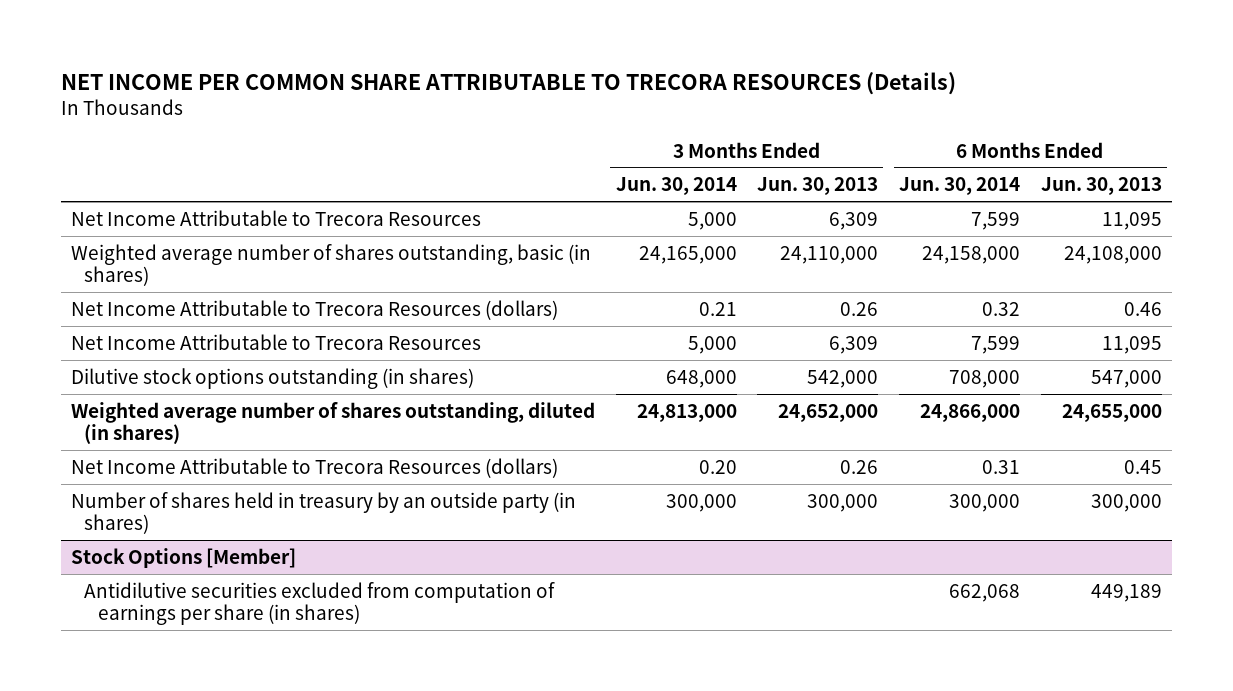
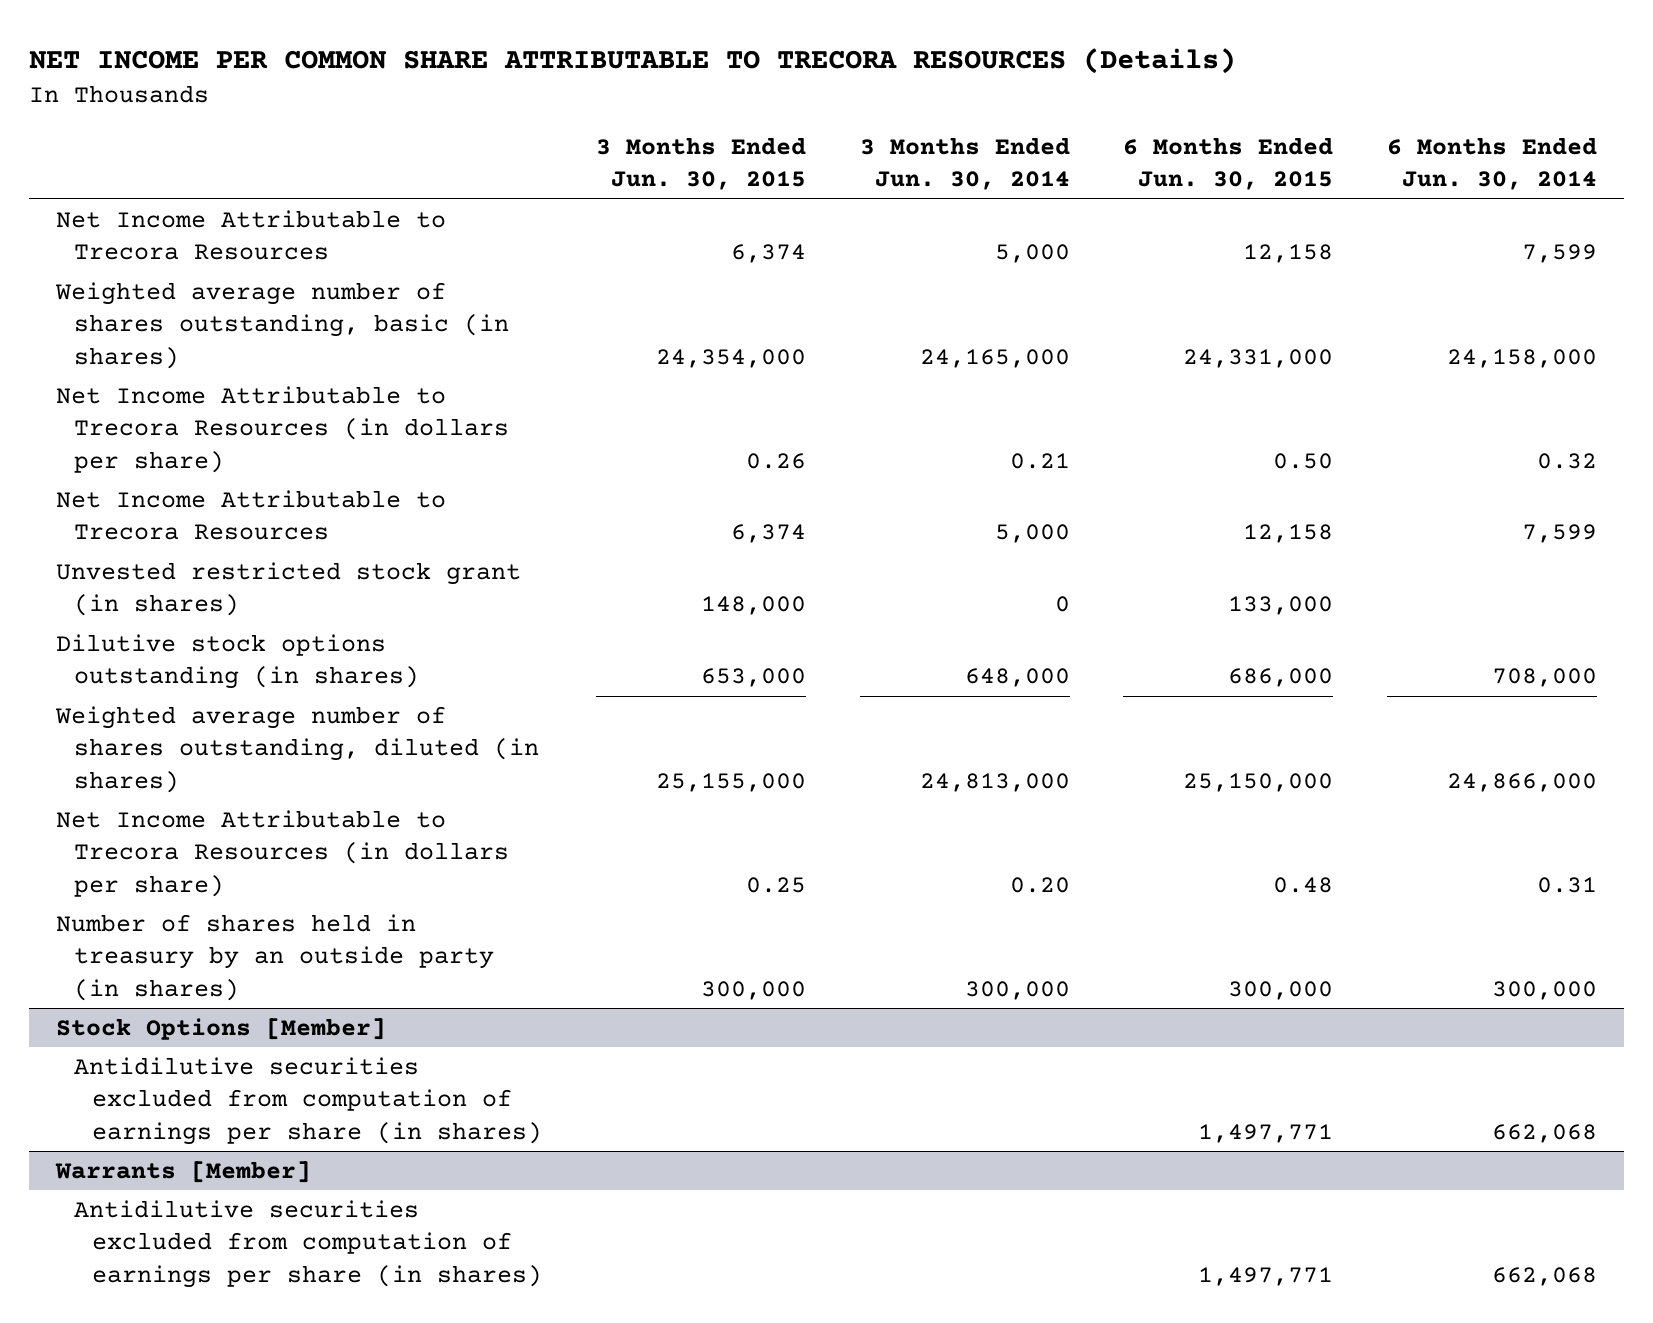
- | 3 Months Ended Jun. 30, 2014 | 3 Months Ended Jun. 30, 2013 | 6 Months Ended Jun. 30, 2014 | 6 Months Ended Jun. 30, 2013
+ | 3 Months Ended Jun. 30, 2015 | 3 Months Ended Jun. 30, 2014 | 6 Months Ended Jun. 30, 2015 | 6 Months Ended Jun. 30, 2014
- Net Income Attributable to Trecora Resources (dollars) | 0.21 | 0.26 | 0.32 | 0.46
+ Net Income Attributable to Trecora Resources (in dollars per share) | 0.26 | 0.21 | 0.50 | 0.32
+ Unvested restricted stock grant (in shares) | 148,000 | 0 | 133,000 |
- Net Income Attributable to Trecora Resources (dollars) | 0.20 | 0.26 | 0.31 | 0.45
+ Net Income Attributable to Trecora Resources (in dollars per share) | 0.25 | 0.20 | 0.48 | 0.31
+ Warrants [Member]
+ Antidilutive securities excluded from computation of earnings per share (in shares) | | | 1,497,771 | 662,068

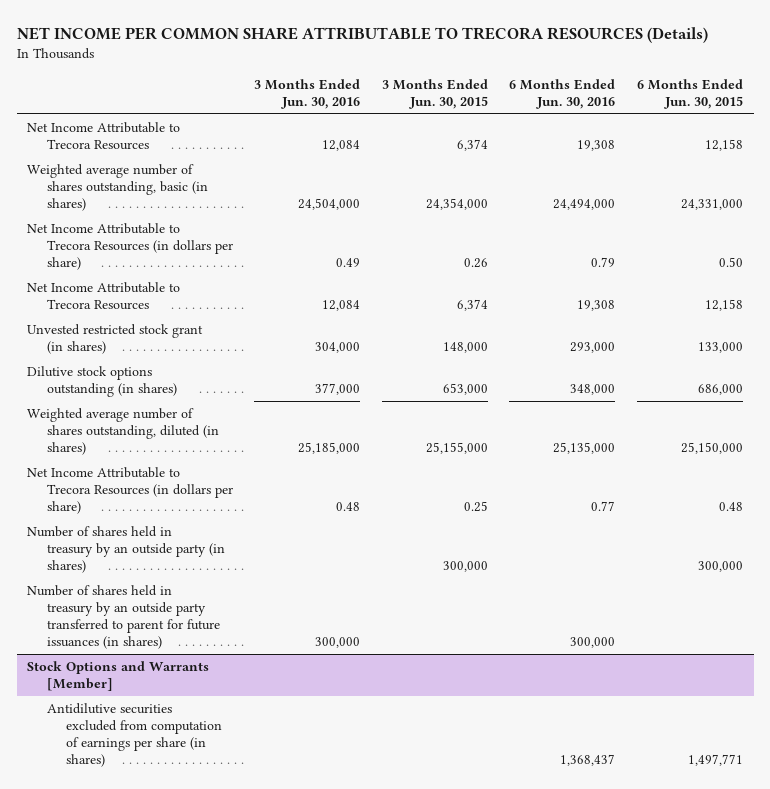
- | 3 Months Ended Jun. 30, 2015 | 3 Months Ended Jun. 30, 2014 | 6 Months Ended Jun. 30, 2015 | 6 Months Ended Jun. 30, 2014
+ | 3 Months Ended Jun. 30, 2016 | 3 Months Ended Jun. 30, 2015 | 6 Months Ended Jun. 30, 2016 | 6 Months Ended Jun. 30, 2015
- Stock Options [Member]
- Antidilutive securities excluded from computation of earnings per share (in shares) | | | 1,497,771 | 662,068
- Warrants [Member]
+ Number of shares held in treasury by an outside party transferred to parent for future issuances (in shares) | 300,000 | | 300,000 |
+ Stock Options and Warrants [Member]

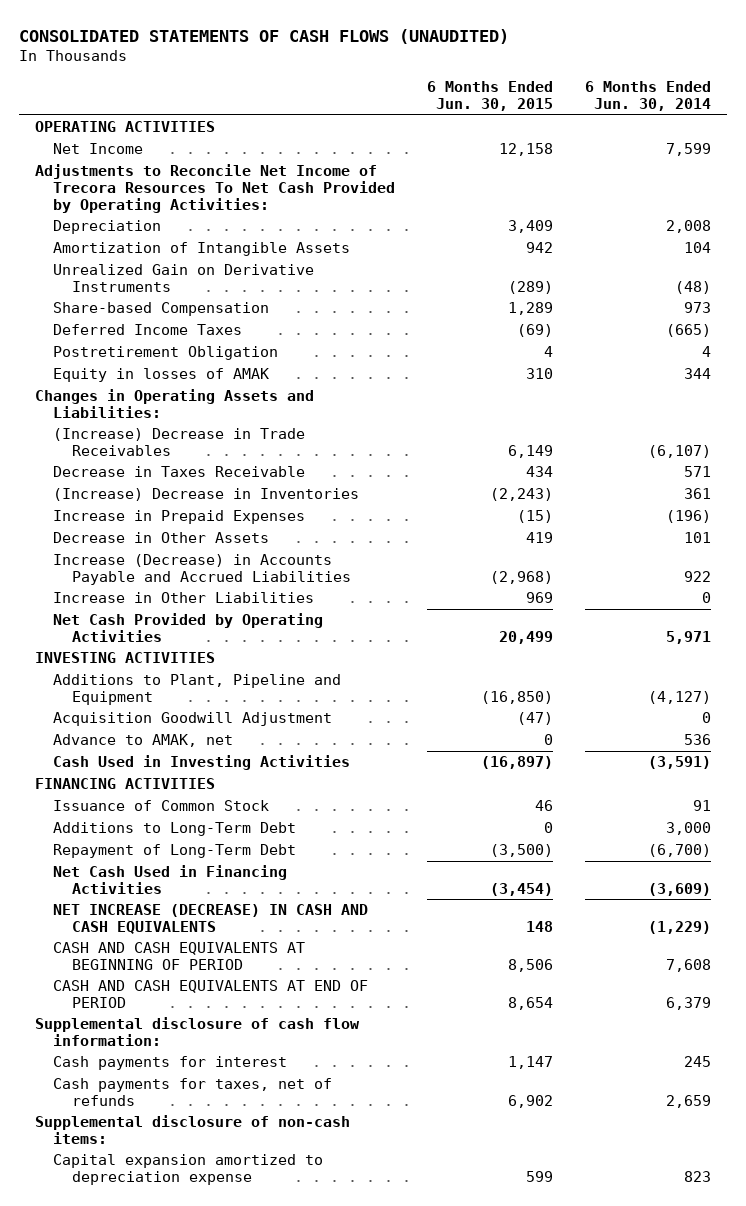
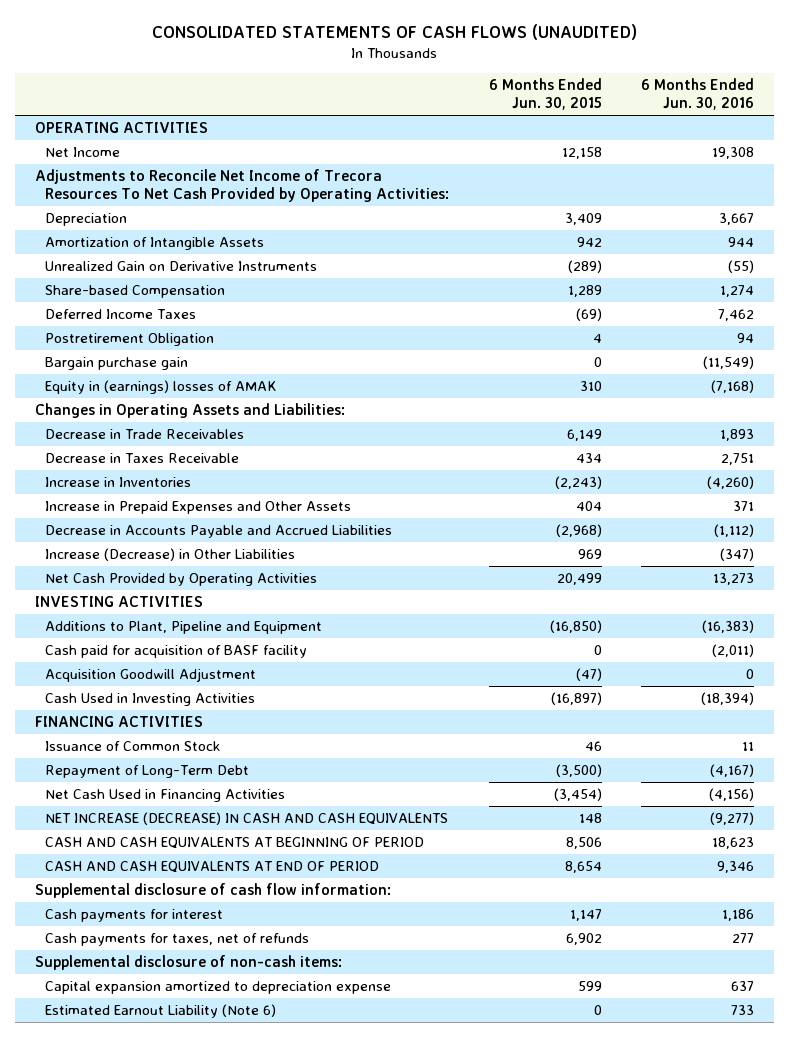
- | 6 Months Ended Jun. 30, 2015 | 6 Months Ended Jun. 30, 2014
+ | 6 Months Ended Jun. 30, 2015 | 6 Months Ended Jun. 30, 2016
- Equity in losses of AMAK | 310 | 344
+ Bargain purchase gain | 0 | (11,549)
+ Equity in (earnings) losses of AMAK | 310 | (7,168)
- (Increase) Decrease in Trade Receivables | 6,149 | (6,107)
+ Decrease in Trade Receivables | 6,149 | 1,893
- (Increase) Decrease in Inventories | (2,243) | 361
- Increase in Prepaid Expenses | (15) | (196)
- Decrease in Other Assets | 419 | 101
- Increase (Decrease) in Accounts Payable and Accrued Liabilities | (2,968) | 922
- Increase in Other Liabilities | 969 | 0
+ Increase in Inventories | (2,243) | (4,260)
+ Increase in Prepaid Expenses and Other Assets | 404 | 371
+ Decrease in Accounts Payable and Accrued Liabilities | (2,968) | (1,112)
+ Increase (Decrease) in Other Liabilities | 969 | (347)
+ Cash paid for acquisition of BASF facility | 0 | (2,011)
- Advance to AMAK, net | 0 | 536
- Additions to Long-Term Debt | 0 | 3,000
+ Estimated Earnout Liability (Note 6) | 0 | 733

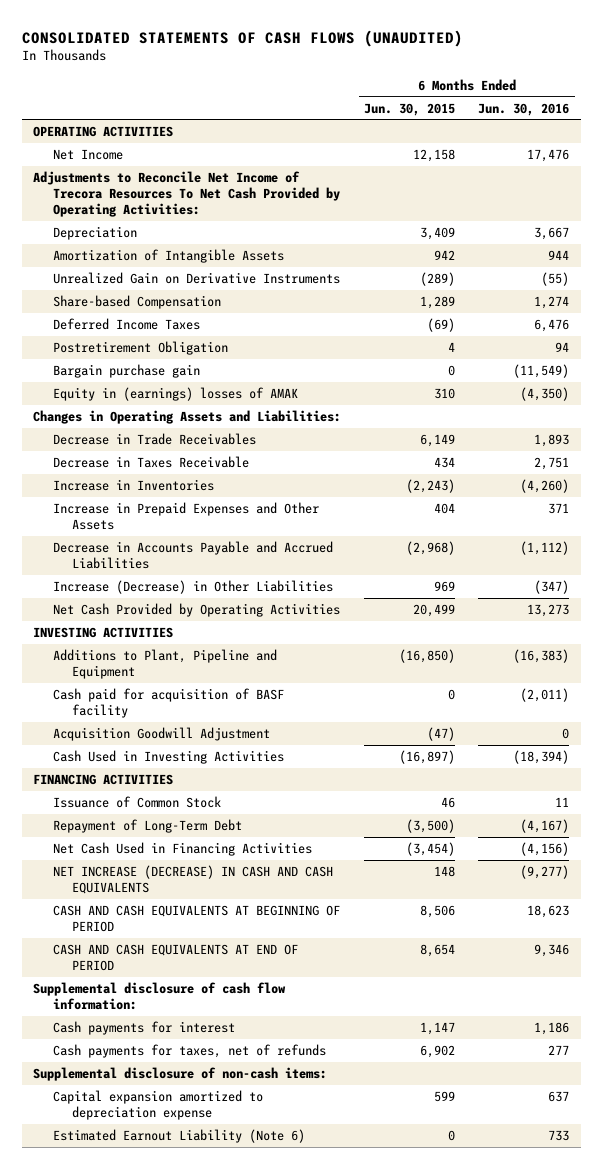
- Net Income | 12,158 | 19,308
+ Net Income | 12,158 | 17,476
- Deferred Income Taxes | (69) | 7,462
+ Deferred Income Taxes | (69) | 6,476
- Equity in (earnings) losses of AMAK | 310 | (7,168)
+ Equity in (earnings) losses of AMAK | 310 | (4,350)

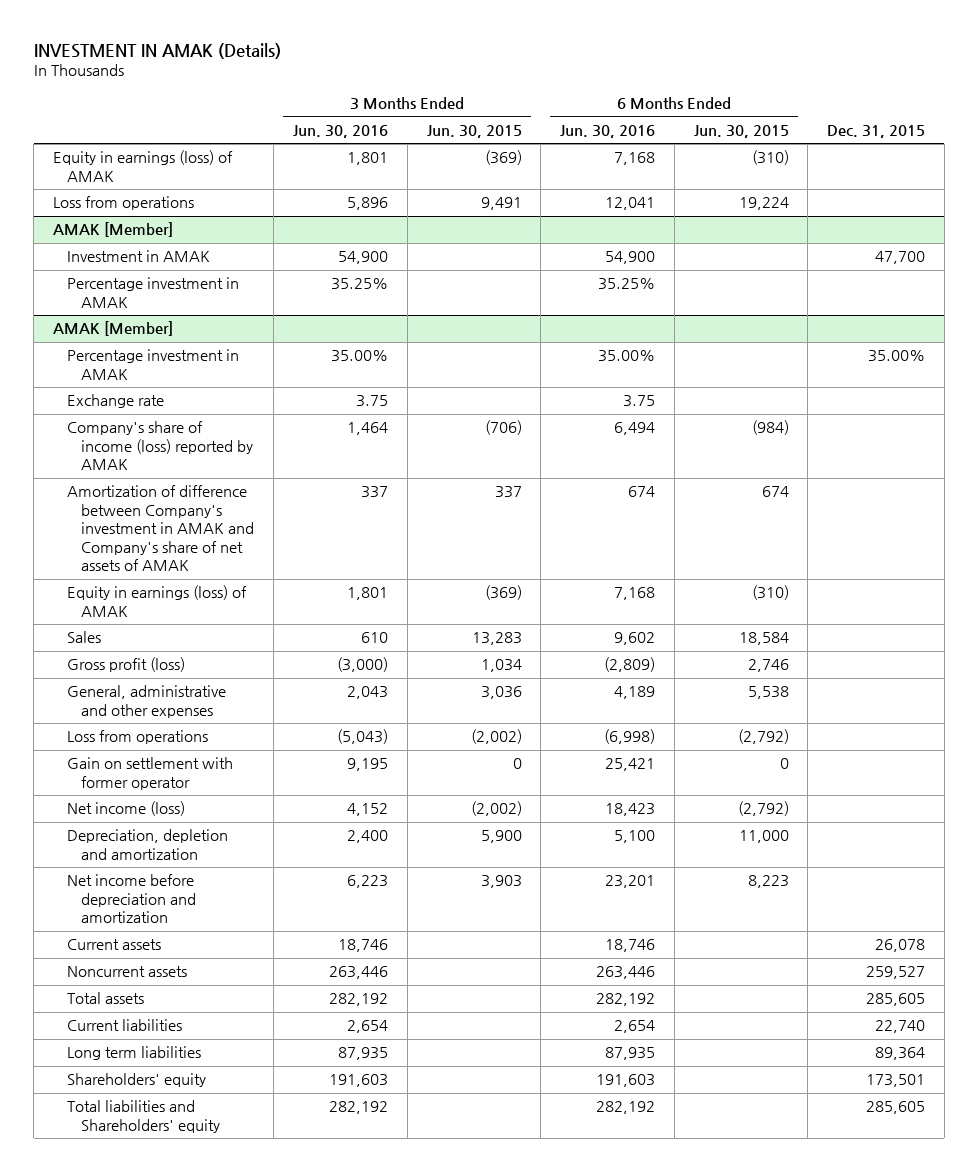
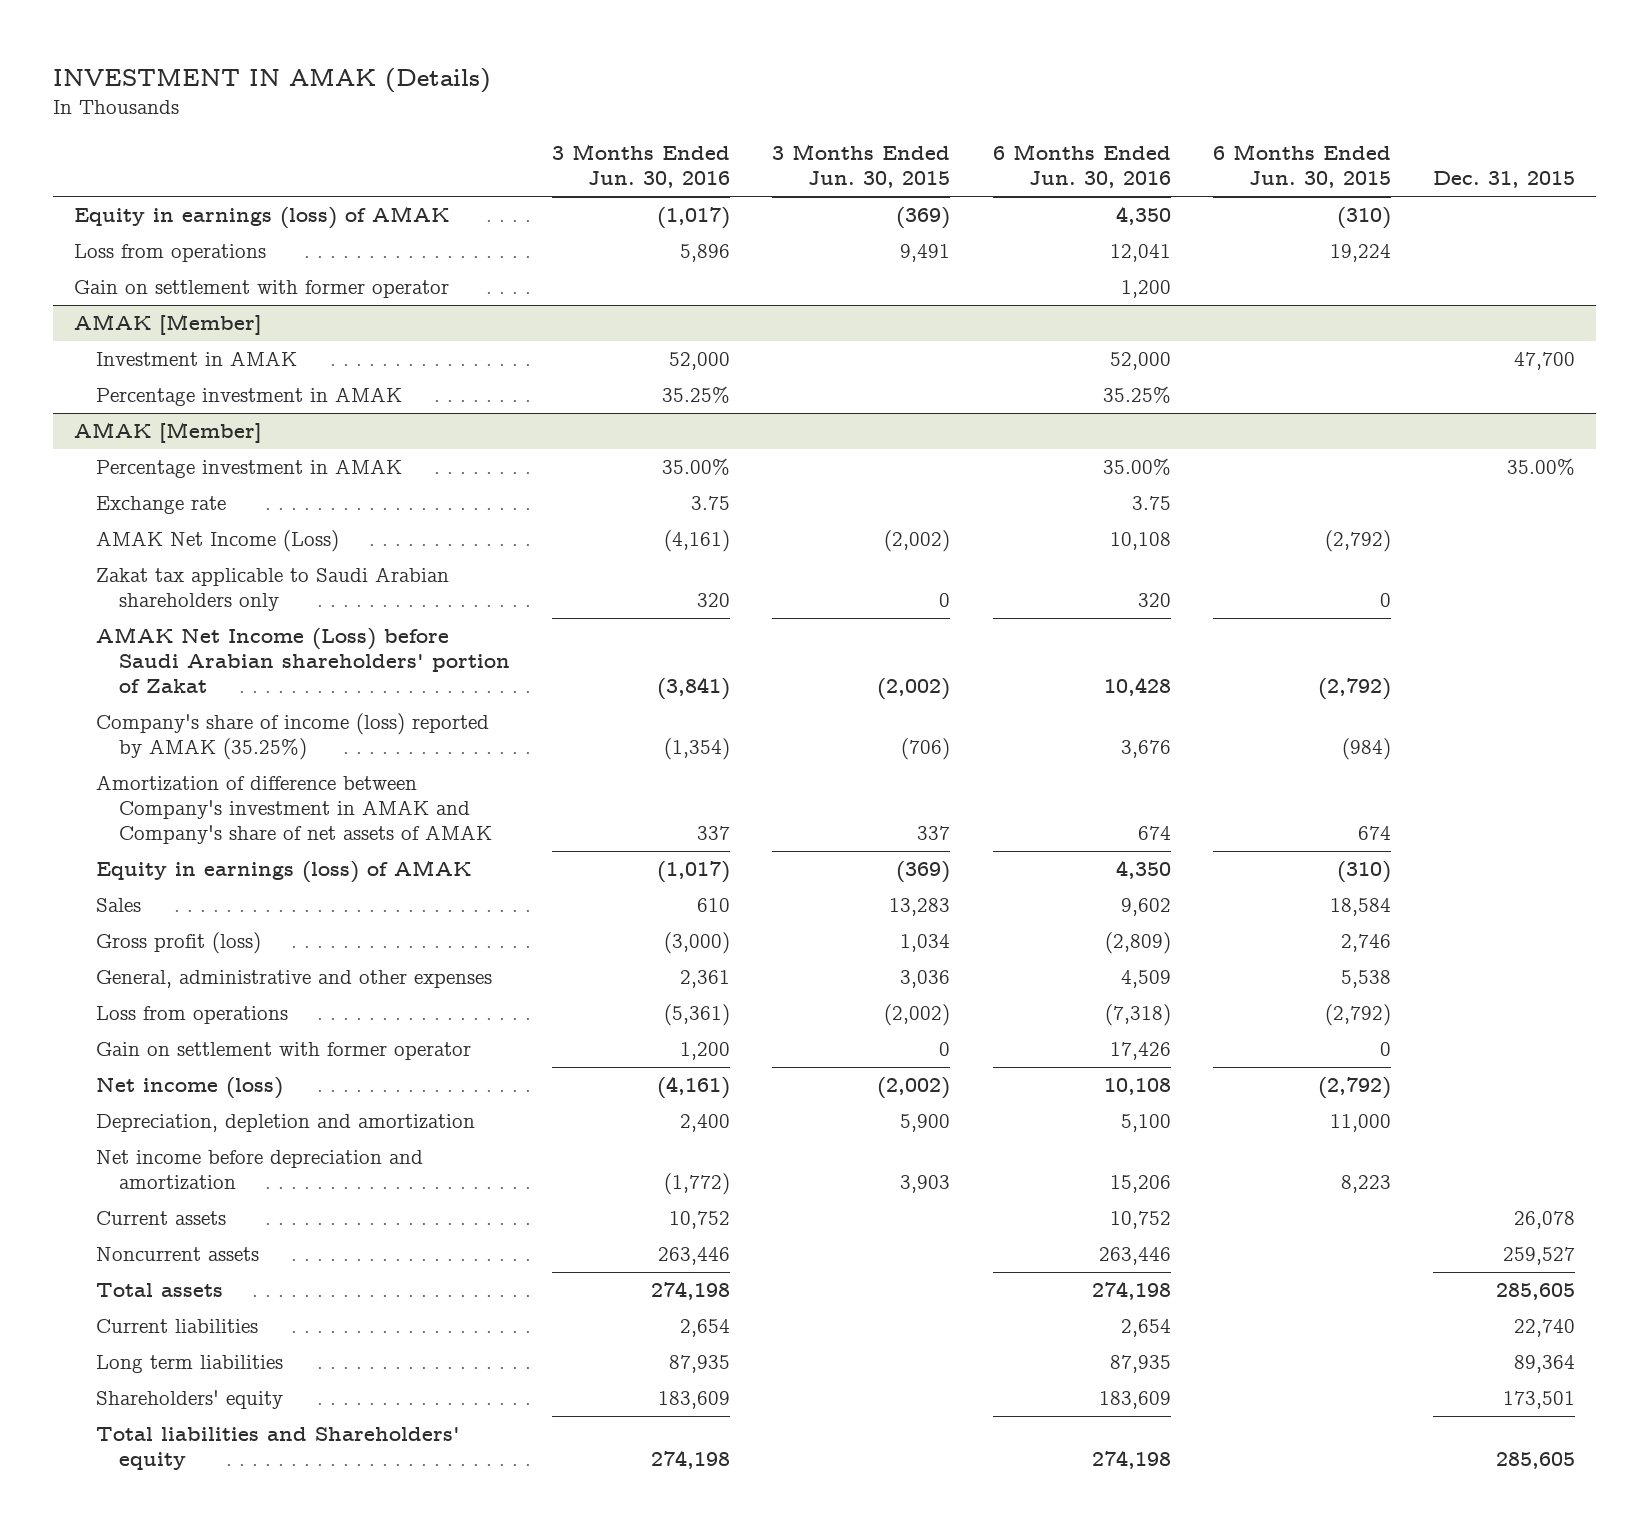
- Equity in earnings (loss) of AMAK | 1,801 | (369) | 7,168 | (310) |
+ Equity in earnings (loss) of AMAK | (1,017) | (369) | 4,350 | (310) |
+ Gain on settlement with former operator | | | 1,200 | |
@ AMAK [Member]
- Investment in AMAK | 54,900 | | 54,900 | | 47,700
+ Investment in AMAK | 52,000 | | 52,000 | | 47,700
- Company's share of income (loss) reported by AMAK | 1,464 | (706) | 6,494 | (984) |
+ AMAK Net Income (Loss) | (4,161) | (2,002) | 10,108 | (2,792) |
+ Zakat tax applicable to Saudi Arabian shareholders only | 320 | 0 | 320 | 0 |
+ AMAK Net Income (Loss) before Saudi Arabian shareholders' portion of Zakat | (3,841) | (2,002) | 10,428 | (2,792) |
+ Company's share of income (loss) reported by AMAK (35.25%) | (1,354) | (706) | 3,676 | (984) |
- Equity in earnings (loss) of AMAK | 1,801 | (369) | 7,168 | (310) |
+ Equity in earnings (loss) of AMAK | (1,017) | (369) | 4,350 | (310) |
- General, administrative and other expenses | 2,043 | 3,036 | 4,189 | 5,538 |
- Loss from operations | (5,043) | (2,002) | (6,998) | (2,792) |
- Gain on settlement with former operator | 9,195 | 0 | 25,421 | 0 |
- Net income (loss) | 4,152 | (2,002) | 18,423 | (2,792) |
+ General, administrative and other expenses | 2,361 | 3,036 | 4,509 | 5,538 |
+ Loss from operations | (5,361) | (2,002) | (7,318) | (2,792) |
+ Gain on settlement with former operator | 1,200 | 0 | 17,426 | 0 |
+ Net income (loss) | (4,161) | (2,002) | 10,108 | (2,792) |
- Net income before depreciation and amortization | 6,223 | 3,903 | 23,201 | 8,223 |
- Current assets | 18,746 | | 18,746 | | 26,078
+ Net income before depreciation and amortization | (1,772) | 3,903 | 15,206 | 8,223 |
+ Current assets | 10,752 | | 10,752 | | 26,078
- Total assets | 282,192 | | 282,192 | | 285,605
+ Total assets | 274,198 | | 274,198 | | 285,605
- Shareholders' equity | 191,603 | | 191,603 | | 173,501
- Total liabilities and Shareholders' equity | 282,192 | | 282,192 | | 285,605
+ Shareholders' equity | 183,609 | | 183,609 | | 173,501
+ Total liabilities and Shareholders' equity | 274,198 | | 274,198 | | 285,605

